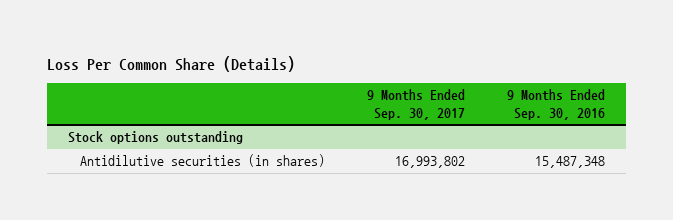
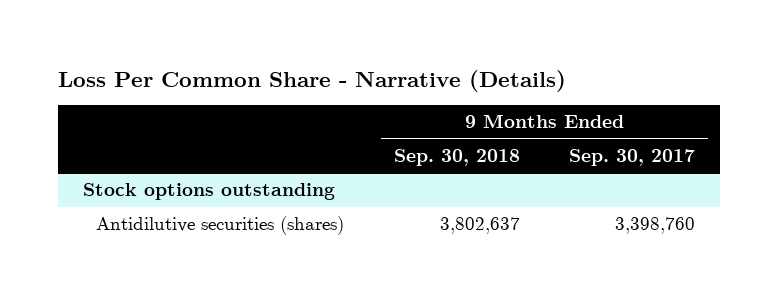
- Loss Per Common Share (Details)
+ Loss Per Common Share - Narrative (Details)
- | 9 Months Ended Sep. 30, 2017 | 9 Months Ended Sep. 30, 2016
+ | 9 Months Ended Sep. 30, 2018 | 9 Months Ended Sep. 30, 2017
@ Stock options outstanding
- Antidilutive securities (in shares) | 16,993,802 | 15,487,348
+ Antidilutive securities (shares) | 3,802,637 | 3,398,760

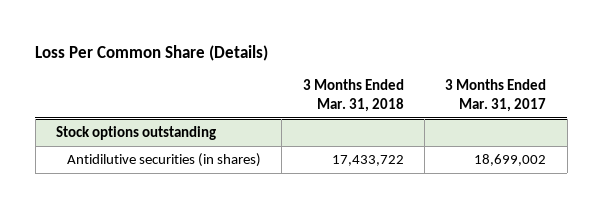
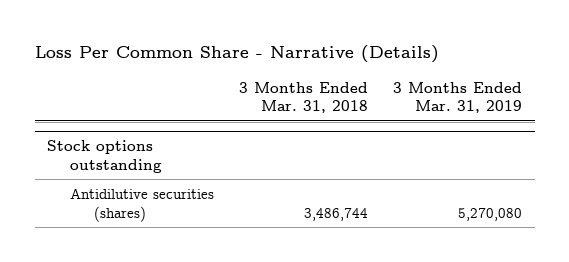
- Loss Per Common Share (Details)
+ Loss Per Common Share - Narrative (Details)
- | 3 Months Ended Mar. 31, 2018 | 3 Months Ended Mar. 31, 2017
+ | 3 Months Ended Mar. 31, 2018 | 3 Months Ended Mar. 31, 2019
@ Stock options outstanding
- Antidilutive securities (in shares) | 17,433,722 | 18,699,002
+ Antidilutive securities (shares) | 3,486,744 | 5,270,080

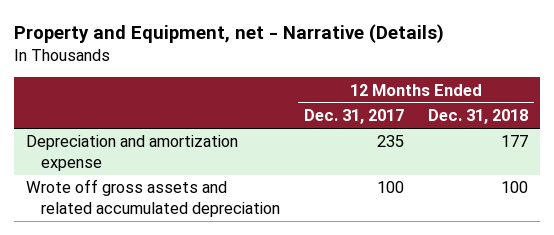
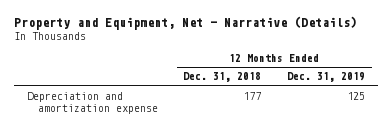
- Property and Equipment, net - Narrative (Details)
+ Property and Equipment, Net - Narrative (Details)
- | 12 Months Ended Dec. 31, 2017 | 12 Months Ended Dec. 31, 2018
+ | 12 Months Ended Dec. 31, 2018 | 12 Months Ended Dec. 31, 2019
- Wrote off gross assets and related accumulated depreciation | 100 | 100

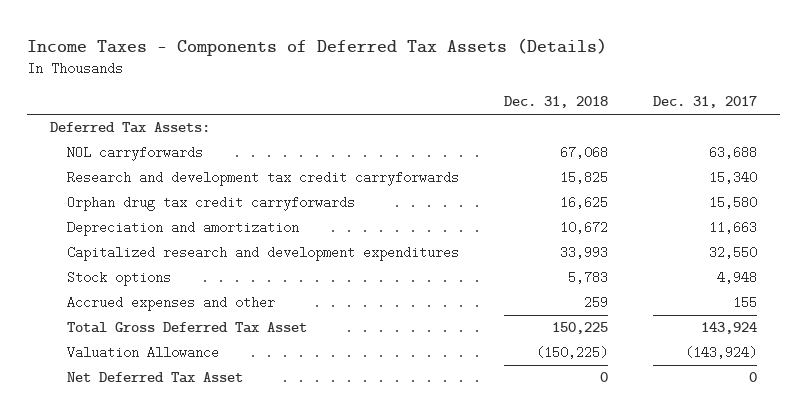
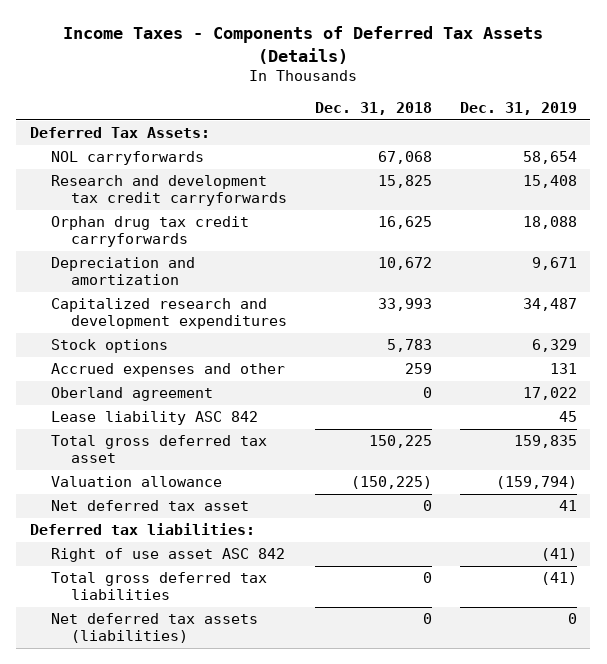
- | Dec. 31, 2018 | Dec. 31, 2017
+ | Dec. 31, 2018 | Dec. 31, 2019
- Total Gross Deferred Tax Asset | 150,225 | 143,924
- Valuation Allowance | (150,225) | (143,924)
- Net Deferred Tax Asset | 0 | 0
+ Oberland agreement | 0 | 17,022
+ Lease liability ASC 842 | | 45
+ Total gross deferred tax asset | 150,225 | 159,835
+ Valuation allowance | (150,225) | (159,794)
+ Net deferred tax asset | 0 | 41
+ Deferred tax liabilities:
+ Right of use asset ASC 842 | | (41)
+ Total gross deferred tax liabilities | 0 | (41)
+ Net deferred tax assets (liabilities) | 0 | 0

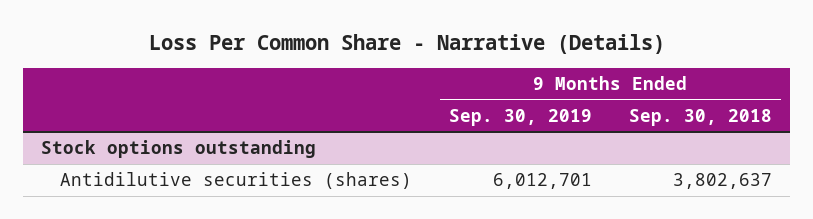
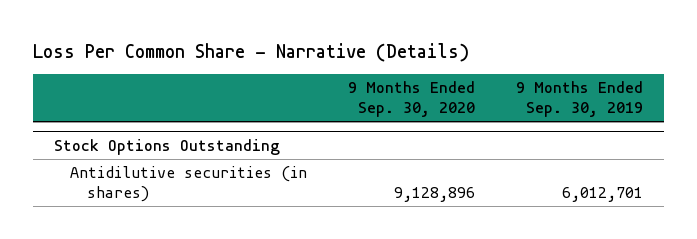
- | 9 Months Ended Sep. 30, 2019 | 9 Months Ended Sep. 30, 2018
+ | 9 Months Ended Sep. 30, 2020 | 9 Months Ended Sep. 30, 2019
- Stock options outstanding
- Antidilutive securities (shares) | 6,012,701 | 3,802,637
+ Stock Options Outstanding
+ Antidilutive securities (in shares) | 9,128,896 | 6,012,701

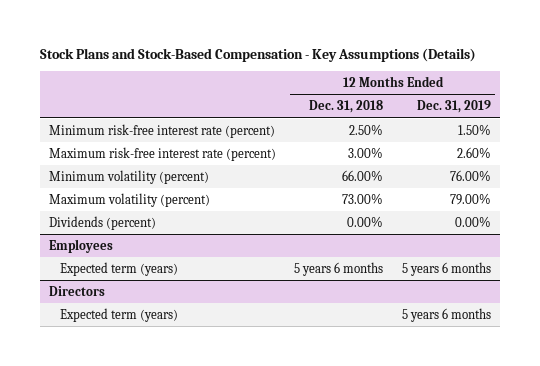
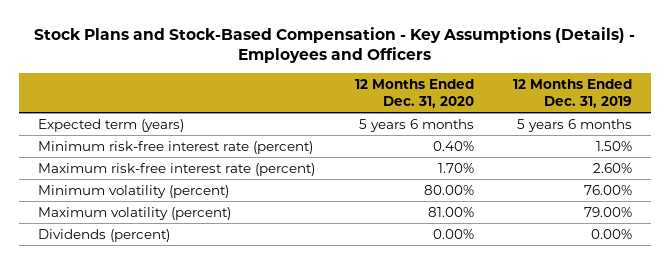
- Stock Plans and Stock-Based Compensation - Key Assumptions (Details)
+ Stock Plans and Stock-Based Compensation - Key Assumptions (Details) - Employees and Officers
- | 12 Months Ended Dec. 31, 2018 | 12 Months Ended Dec. 31, 2019
+ | 12 Months Ended Dec. 31, 2020 | 12 Months Ended Dec. 31, 2019
+ Expected term (years) | 5 years 6 months | 5 years 6 months
- Employees
- Expected term (years) | 5 years 6 months | 5 years 6 months
- Directors
- Expected term (years) | | 5 years 6 months

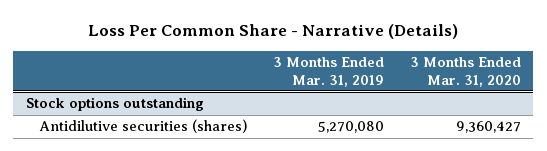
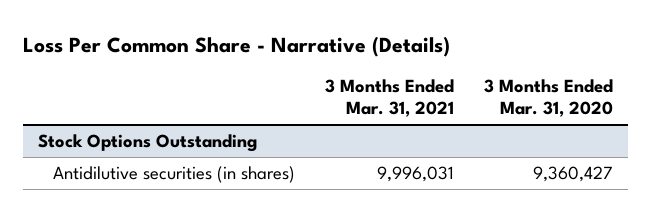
- | 3 Months Ended Mar. 31, 2019 | 3 Months Ended Mar. 31, 2020
+ | 3 Months Ended Mar. 31, 2021 | 3 Months Ended Mar. 31, 2020
- Stock options outstanding
- Antidilutive securities (shares) | 5,270,080 | 9,360,427
+ Stock Options Outstanding
+ Antidilutive securities (in shares) | 9,996,031 | 9,360,427

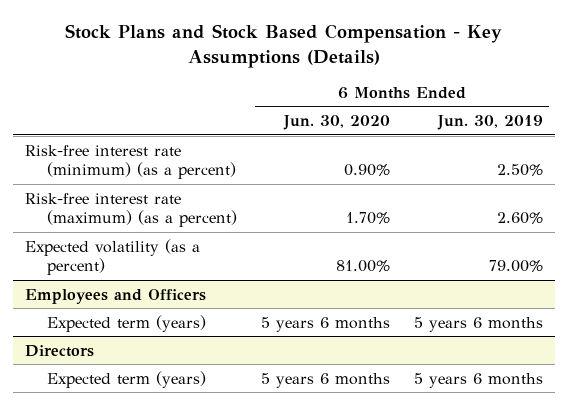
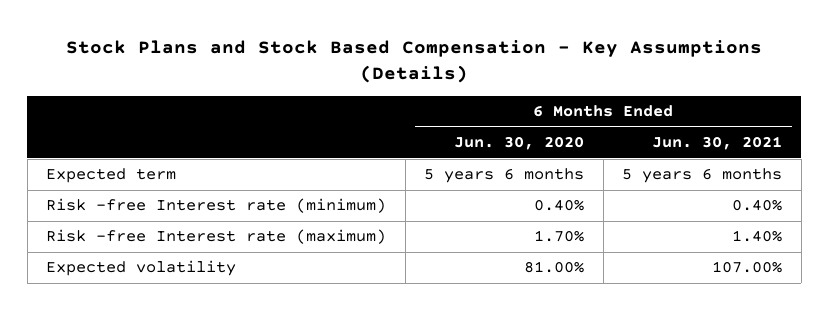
- | 6 Months Ended Jun. 30, 2020 | 6 Months Ended Jun. 30, 2019
+ | 6 Months Ended Jun. 30, 2020 | 6 Months Ended Jun. 30, 2021
- Risk-free interest rate (minimum) (as a percent) | 0.90% | 2.50%
- Risk-free interest rate (maximum) (as a percent) | 1.70% | 2.60%
- Expected volatility (as a percent) | 81.00% | 79.00%
- Employees and Officers
- Expected term (years) | 5 years 6 months | 5 years 6 months
- Directors
- Expected term (years) | 5 years 6 months | 5 years 6 months
+ Expected term | 5 years 6 months | 5 years 6 months
+ Risk -free Interest rate (minimum) | 0.40% | 0.40%
+ Risk -free Interest rate (maximum) | 1.70% | 1.40%
+ Expected volatility | 81.00% | 107.00%

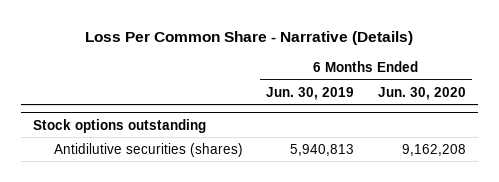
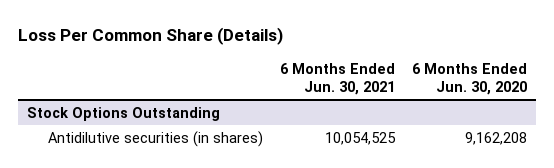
- Loss Per Common Share - Narrative (Details)
+ Loss Per Common Share (Details)
- | 6 Months Ended Jun. 30, 2019 | 6 Months Ended Jun. 30, 2020
+ | 6 Months Ended Jun. 30, 2021 | 6 Months Ended Jun. 30, 2020
- Stock options outstanding
- Antidilutive securities (shares) | 5,940,813 | 9,162,208
+ Stock Options Outstanding
+ Antidilutive securities (in shares) | 10,054,525 | 9,162,208

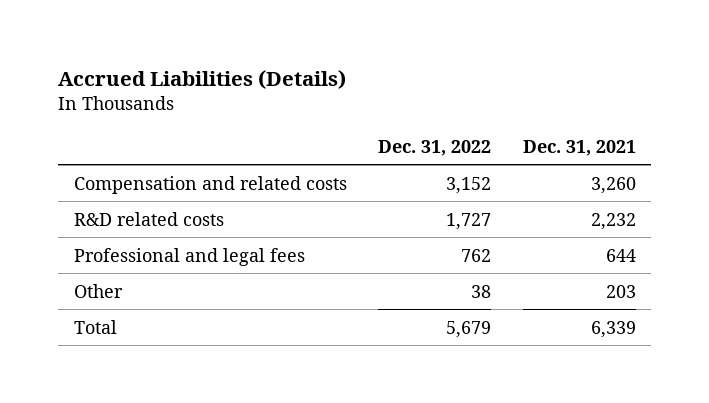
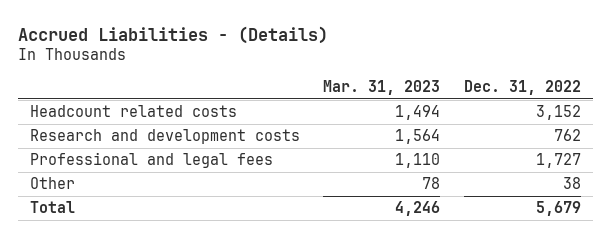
- Accrued Liabilities (Details)
+ Accrued Liabilities - (Details)
- | Dec. 31, 2022 | Dec. 31, 2021
+ | Mar. 31, 2023 | Dec. 31, 2022
- Compensation and related costs | 3,152 | 3,260
- R&D related costs | 1,727 | 2,232
- Professional and legal fees | 762 | 644
+ Headcount related costs | 1,494 | 3,152
+ Research and development costs | 1,564 | 762
+ Professional and legal fees | 1,110 | 1,727

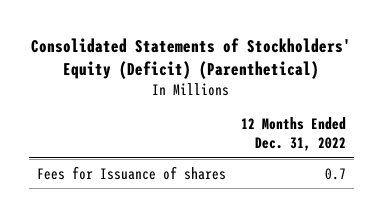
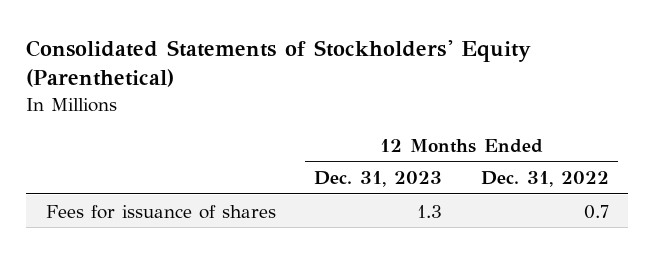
- Consolidated Statements of Stockholders' Equity (Deficit) (Parenthetical)
+ Consolidated Statements of Stockholders' Equity (Parenthetical)
- | 12 Months Ended Dec. 31, 2022
+ | 12 Months Ended Dec. 31, 2023 | 12 Months Ended Dec. 31, 2022
- Fees for Issuance of shares | 0.7
+ Fees for issuance of shares | 1.3 | 0.7

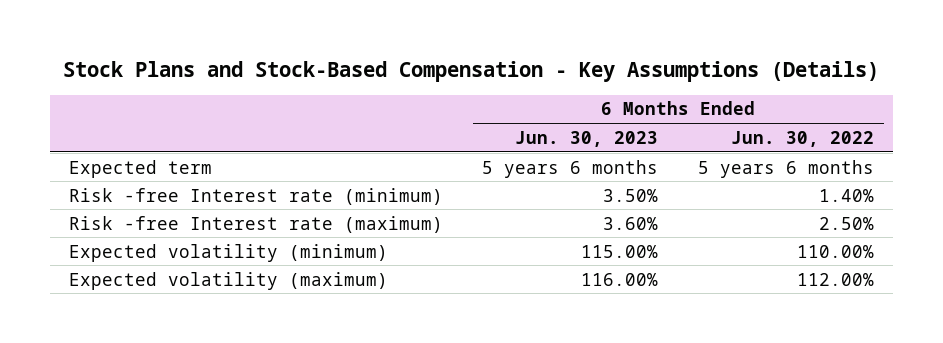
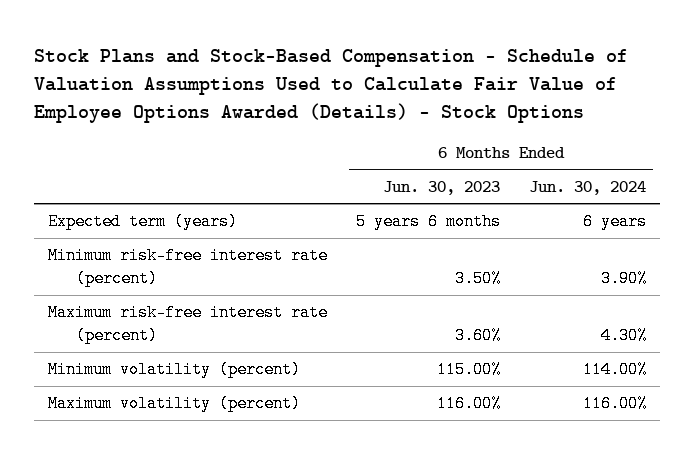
- Stock Plans and Stock-Based Compensation - Key Assumptions (Details)
+ Stock Plans and Stock-Based Compensation - Schedule of Valuation Assumptions Used to Calculate Fair Value of Employee Options Awarded (Details) - Stock Options
- | 6 Months Ended Jun. 30, 2023 | 6 Months Ended Jun. 30, 2022
+ | 6 Months Ended Jun. 30, 2023 | 6 Months Ended Jun. 30, 2024
- Expected term | 5 years 6 months | 5 years 6 months
- Risk -free Interest rate (minimum) | 3.50% | 1.40%
- Risk -free Interest rate (maximum) | 3.60% | 2.50%
- Expected volatility (minimum) | 115.00% | 110.00%
- Expected volatility (maximum) | 116.00% | 112.00%
+ Expected term (years) | 5 years 6 months | 6 years
+ Minimum risk-free interest rate (percent) | 3.50% | 3.90%
+ Maximum risk-free interest rate (percent) | 3.60% | 4.30%
+ Minimum volatility (percent) | 115.00% | 114.00%
+ Maximum volatility (percent) | 116.00% | 116.00%

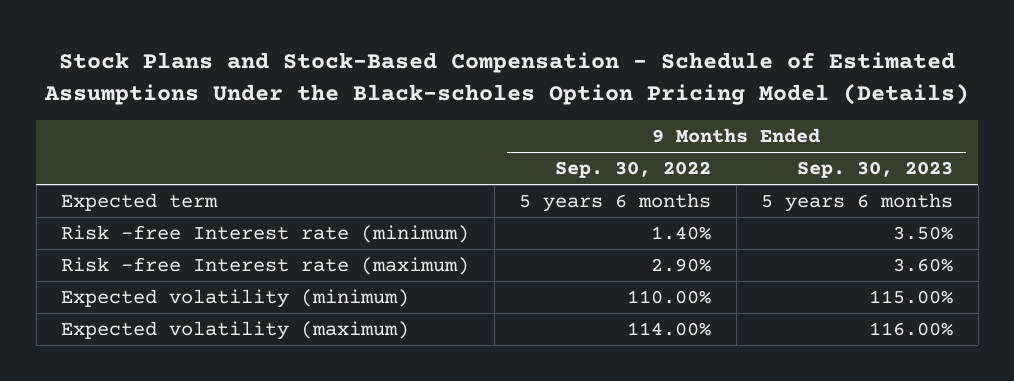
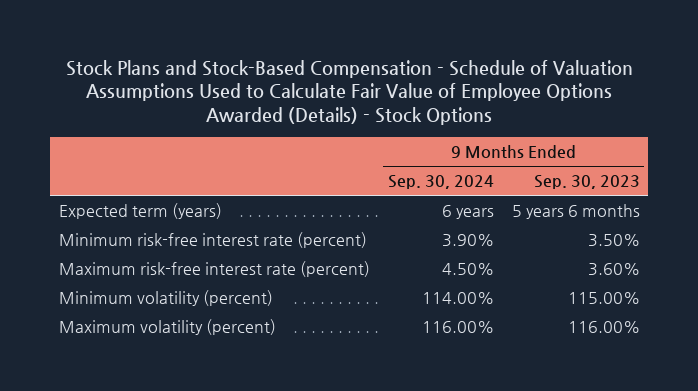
- Stock Plans and Stock-Based Compensation - Schedule of Estimated Assumptions Under the Black-scholes Option Pricing Model (Details)
+ Stock Plans and Stock-Based Compensation - Schedule of Valuation Assumptions Used to Calculate Fair Value of Employee Options Awarded (Details) - Stock Options
- | 9 Months Ended Sep. 30, 2022 | 9 Months Ended Sep. 30, 2023
+ | 9 Months Ended Sep. 30, 2024 | 9 Months Ended Sep. 30, 2023
- Expected term | 5 years 6 months | 5 years 6 months
- Risk -free Interest rate (minimum) | 1.40% | 3.50%
- Risk -free Interest rate (maximum) | 2.90% | 3.60%
- Expected volatility (minimum) | 110.00% | 115.00%
- Expected volatility (maximum) | 114.00% | 116.00%
+ Expected term (years) | 6 years | 5 years 6 months
+ Minimum risk-free interest rate (percent) | 3.90% | 3.50%
+ Maximum risk-free interest rate (percent) | 4.50% | 3.60%
+ Minimum volatility (percent) | 114.00% | 115.00%
+ Maximum volatility (percent) | 116.00% | 116.00%

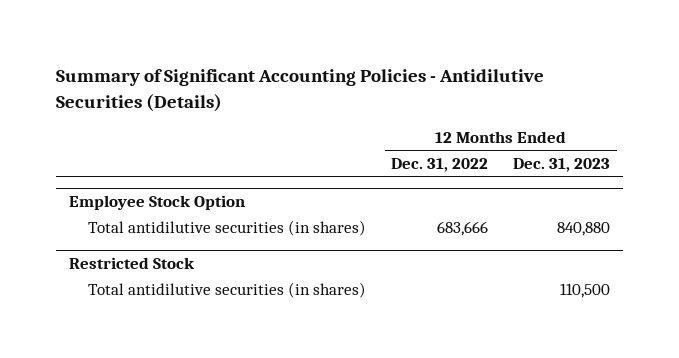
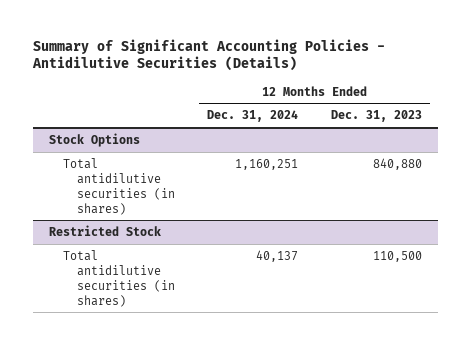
- | 12 Months Ended Dec. 31, 2022 | 12 Months Ended Dec. 31, 2023
+ | 12 Months Ended Dec. 31, 2024 | 12 Months Ended Dec. 31, 2023
- Employee Stock Option
+ Stock Options

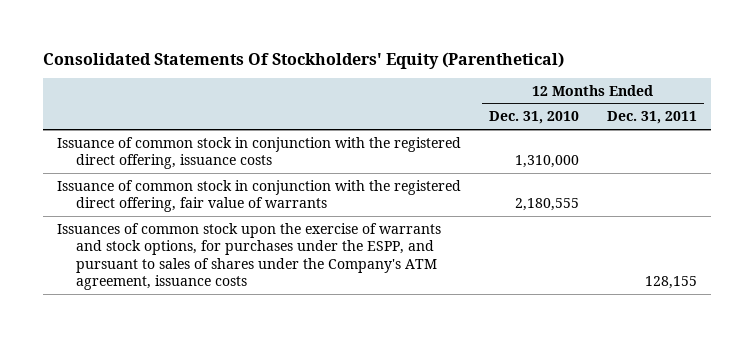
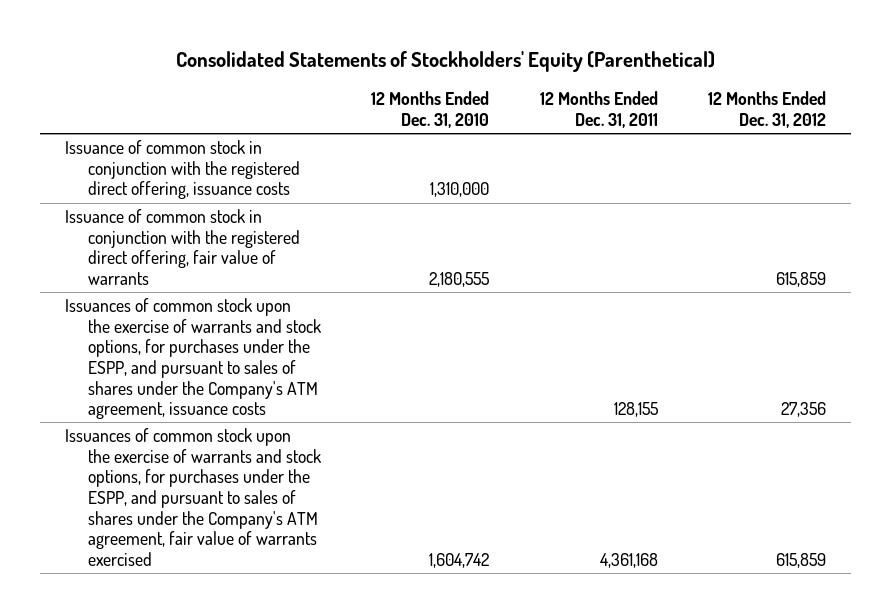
- Consolidated Statements Of Stockholders' Equity (Parenthetical)
+ Consolidated Statements of Stockholders' Equity (Parenthetical)
- | 12 Months Ended Dec. 31, 2010 | 12 Months Ended Dec. 31, 2011
+ | 12 Months Ended Dec. 31, 2010 | 12 Months Ended Dec. 31, 2011 | 12 Months Ended Dec. 31, 2012
+ Issuances of common stock upon the exercise of warrants and stock options, for purchases under the ESPP, and pursuant to sales of shares under the Company's ATM agreement, fair value of warrants exercised | 1,604,742 | 4,361,168 | 615,859

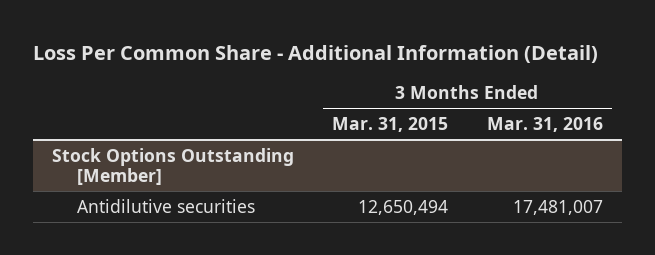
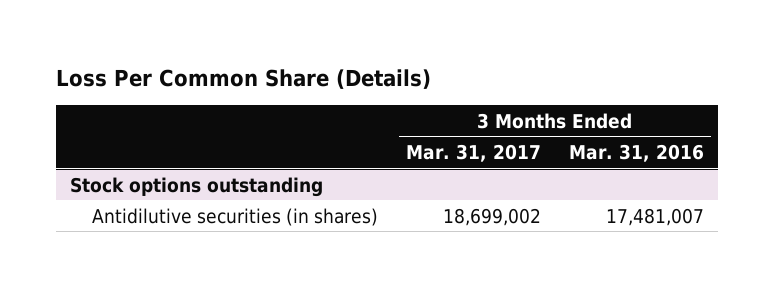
- Loss Per Common Share - Additional Information (Detail)
+ Loss Per Common Share (Details)
- | 3 Months Ended Mar. 31, 2015 | 3 Months Ended Mar. 31, 2016
+ | 3 Months Ended Mar. 31, 2017 | 3 Months Ended Mar. 31, 2016
- Stock Options Outstanding [Member]
- Antidilutive securities | 12,650,494 | 17,481,007
+ Stock options outstanding
+ Antidilutive securities (in shares) | 18,699,002 | 17,481,007

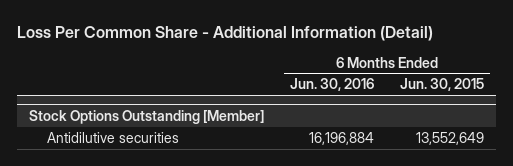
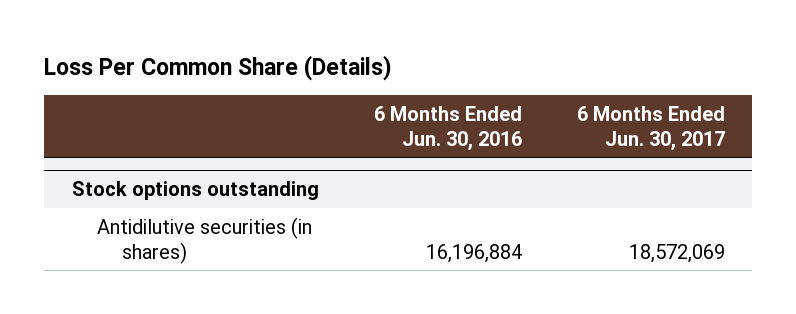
- Loss Per Common Share - Additional Information (Detail)
+ Loss Per Common Share (Details)
- | 6 Months Ended Jun. 30, 2016 | 6 Months Ended Jun. 30, 2015
+ | 6 Months Ended Jun. 30, 2016 | 6 Months Ended Jun. 30, 2017
- Stock Options Outstanding [Member]
- Antidilutive securities | 16,196,884 | 13,552,649
+ Stock options outstanding
+ Antidilutive securities (in shares) | 16,196,884 | 18,572,069

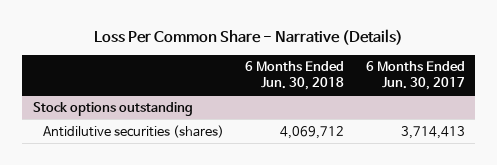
- Loss Per Common Share (Details)
+ Loss Per Common Share - Narrative (Details)
- | 6 Months Ended Jun. 30, 2016 | 6 Months Ended Jun. 30, 2017
+ | 6 Months Ended Jun. 30, 2018 | 6 Months Ended Jun. 30, 2017
@ Stock options outstanding
- Antidilutive securities (in shares) | 16,196,884 | 18,572,069
+ Antidilutive securities (shares) | 4,069,712 | 3,714,413

